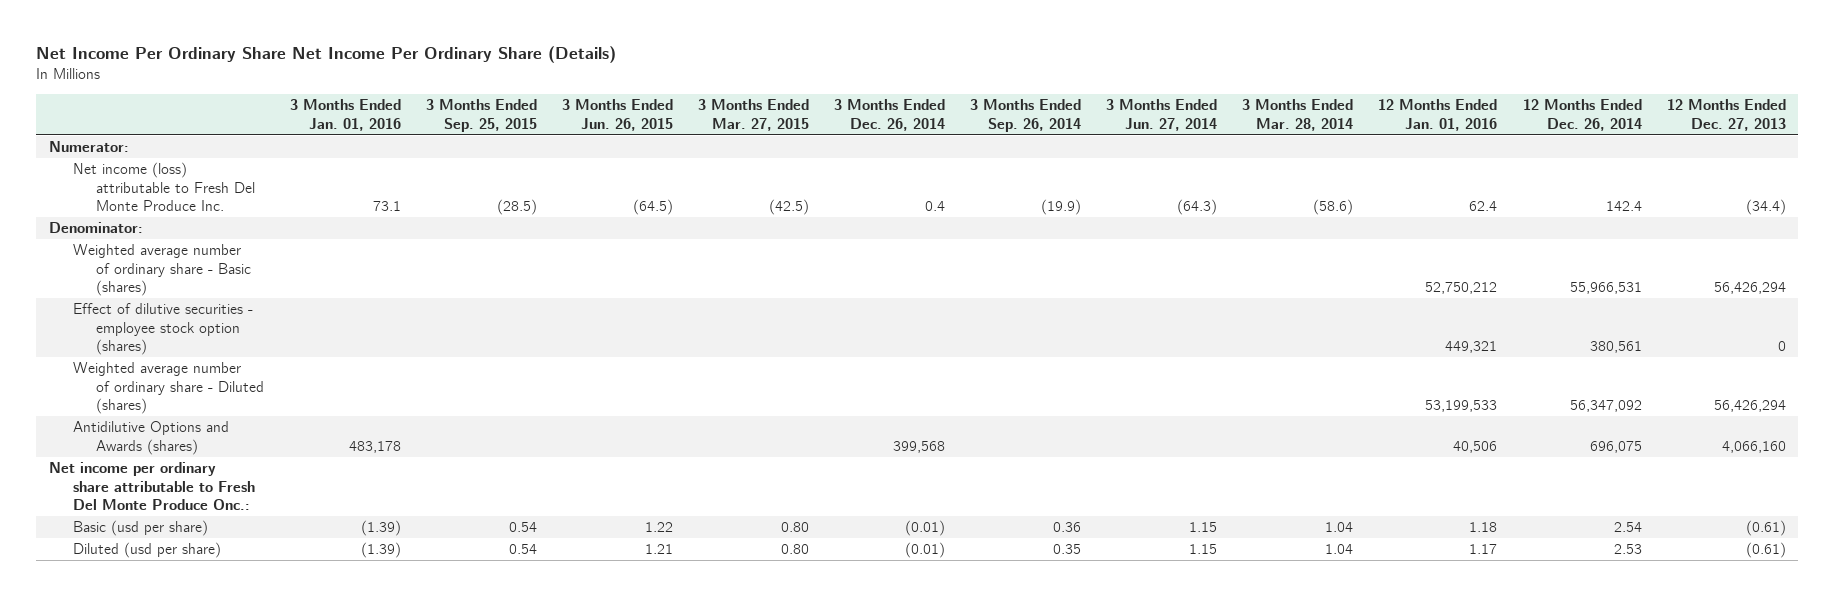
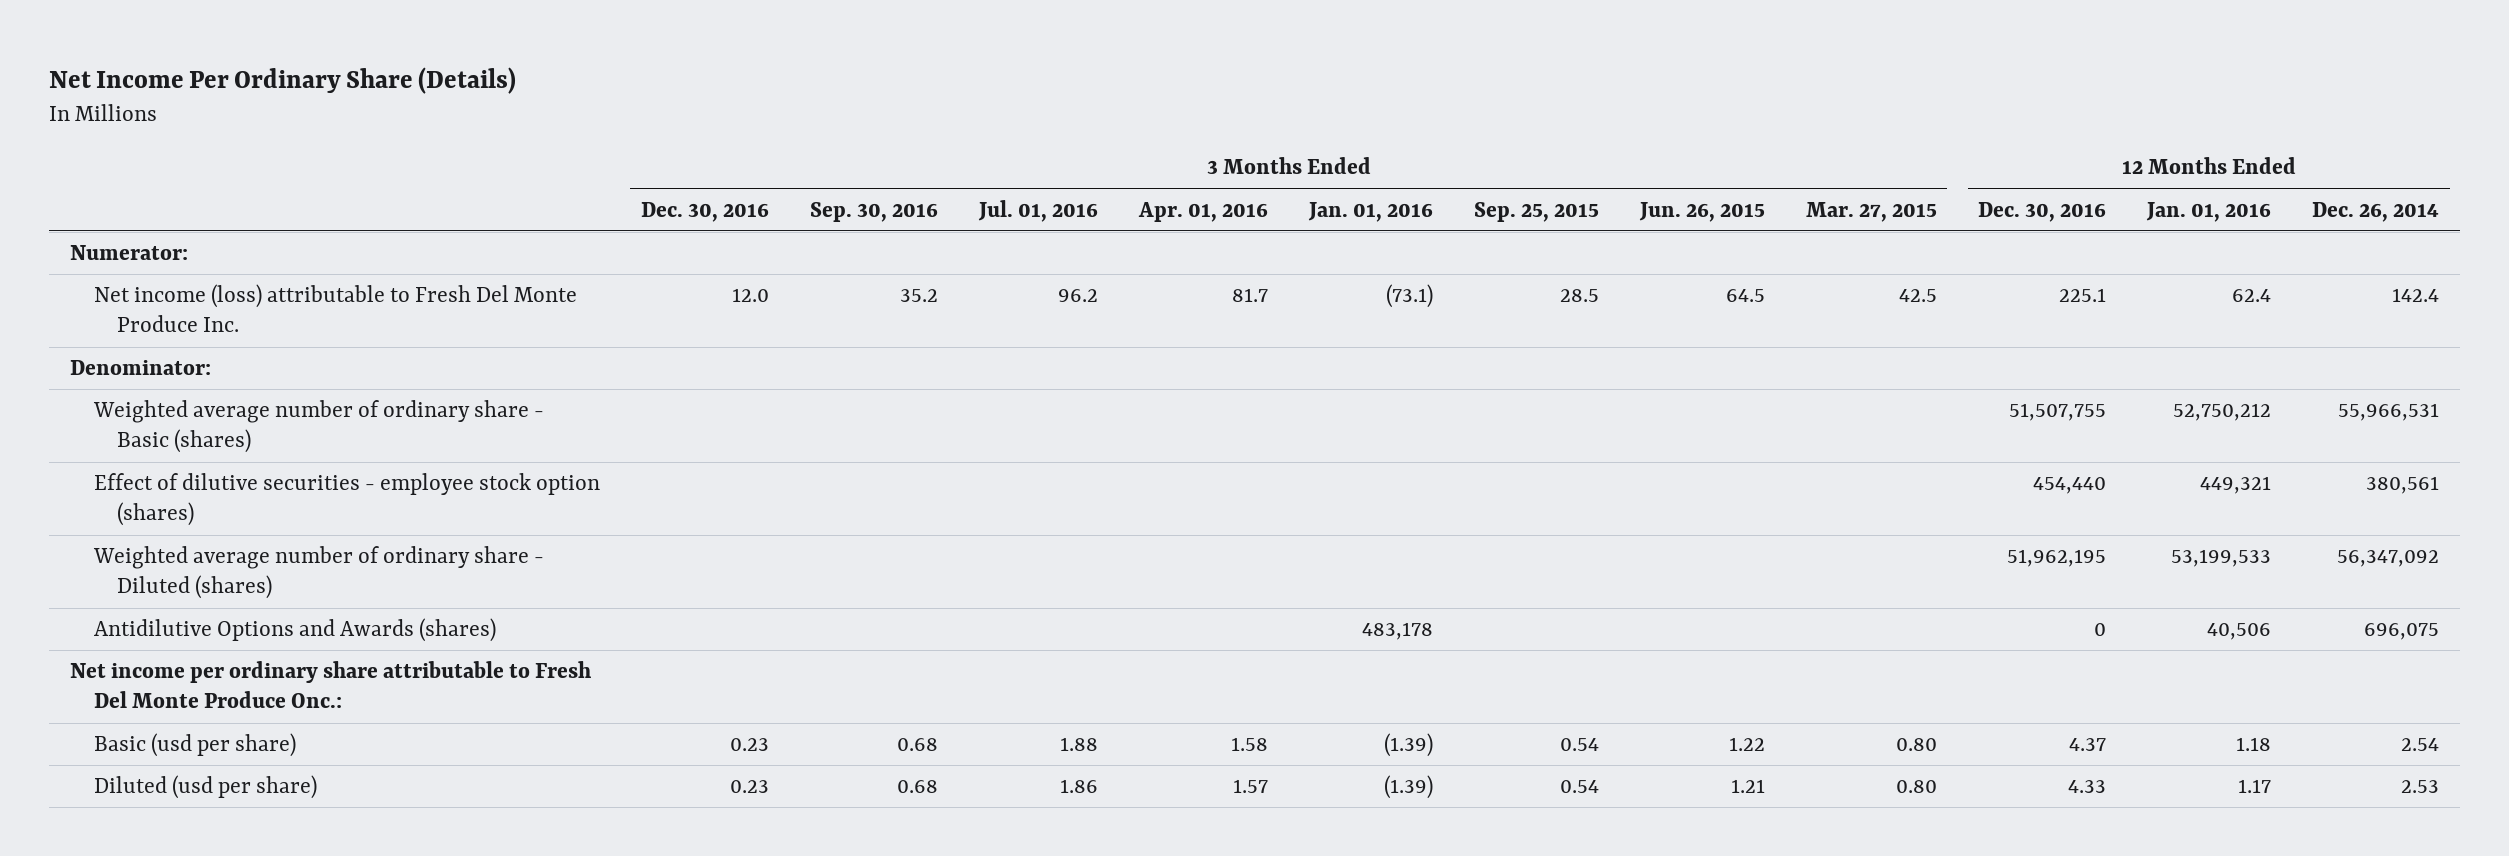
- Net Income Per Ordinary Share Net Income Per Ordinary Share (Details)
+ Net Income Per Ordinary Share (Details)
- | 3 Months Ended Jan. 01, 2016 | 3 Months Ended Sep. 25, 2015 | 3 Months Ended Jun. 26, 2015 | 3 Months Ended Mar. 27, 2015 | 3 Months Ended Dec. 26, 2014 | 3 Months Ended Sep. 26, 2014 | 3 Months Ended Jun. 27, 2014 | 3 Months Ended Mar. 28, 2014 | 12 Months Ended Jan. 01, 2016 | 12 Months Ended Dec. 26, 2014 | 12 Months Ended Dec. 27, 2013
+ | 3 Months Ended Dec. 30, 2016 | 3 Months Ended Sep. 30, 2016 | 3 Months Ended Jul. 01, 2016 | 3 Months Ended Apr. 01, 2016 | 3 Months Ended Jan. 01, 2016 | 3 Months Ended Sep. 25, 2015 | 3 Months Ended Jun. 26, 2015 | 3 Months Ended Mar. 27, 2015 | 12 Months Ended Dec. 30, 2016 | 12 Months Ended Jan. 01, 2016 | 12 Months Ended Dec. 26, 2014
- Net income (loss) attributable to Fresh Del Monte Produce Inc. | 73.1 | (28.5) | (64.5) | (42.5) | 0.4 | (19.9) | (64.3) | (58.6) | 62.4 | 142.4 | (34.4)
+ Net income (loss) attributable to Fresh Del Monte Produce Inc. | 12.0 | 35.2 | 96.2 | 81.7 | (73.1) | 28.5 | 64.5 | 42.5 | 225.1 | 62.4 | 142.4

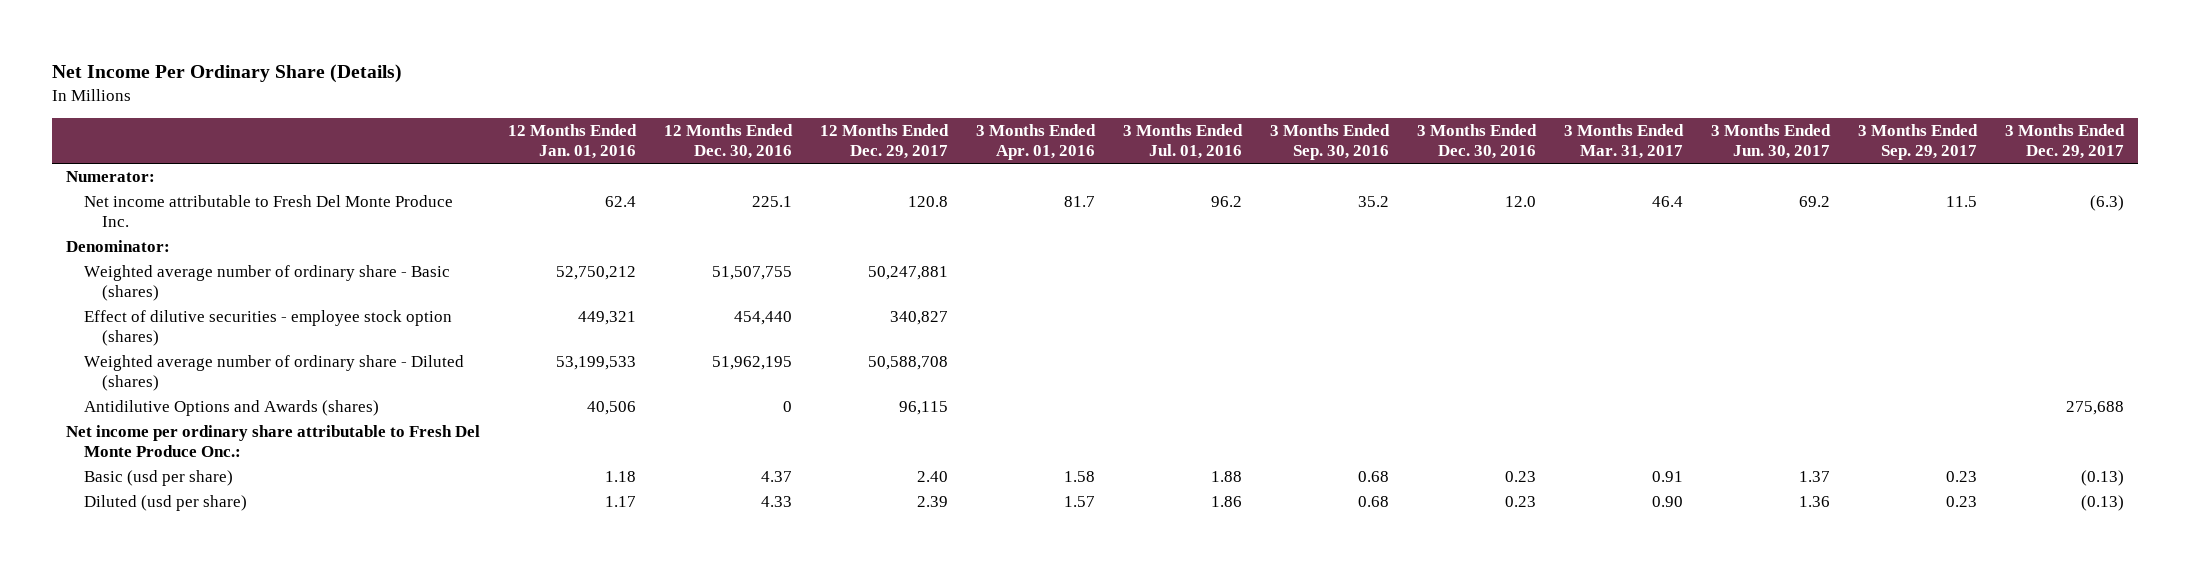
- | 3 Months Ended Dec. 30, 2016 | 3 Months Ended Sep. 30, 2016 | 3 Months Ended Jul. 01, 2016 | 3 Months Ended Apr. 01, 2016 | 3 Months Ended Jan. 01, 2016 | 3 Months Ended Sep. 25, 2015 | 3 Months Ended Jun. 26, 2015 | 3 Months Ended Mar. 27, 2015 | 12 Months Ended Dec. 30, 2016 | 12 Months Ended Jan. 01, 2016 | 12 Months Ended Dec. 26, 2014
+ | 12 Months Ended Jan. 01, 2016 | 12 Months Ended Dec. 30, 2016 | 12 Months Ended Dec. 29, 2017 | 3 Months Ended Apr. 01, 2016 | 3 Months Ended Jul. 01, 2016 | 3 Months Ended Sep. 30, 2016 | 3 Months Ended Dec. 30, 2016 | 3 Months Ended Mar. 31, 2017 | 3 Months Ended Jun. 30, 2017 | 3 Months Ended Sep. 29, 2017 | 3 Months Ended Dec. 29, 2017
- Net income (loss) attributable to Fresh Del Monte Produce Inc. | 12.0 | 35.2 | 96.2 | 81.7 | (73.1) | 28.5 | 64.5 | 42.5 | 225.1 | 62.4 | 142.4
+ Net income attributable to Fresh Del Monte Produce Inc. | 62.4 | 225.1 | 120.8 | 81.7 | 96.2 | 35.2 | 12.0 | 46.4 | 69.2 | 11.5 | (6.3)

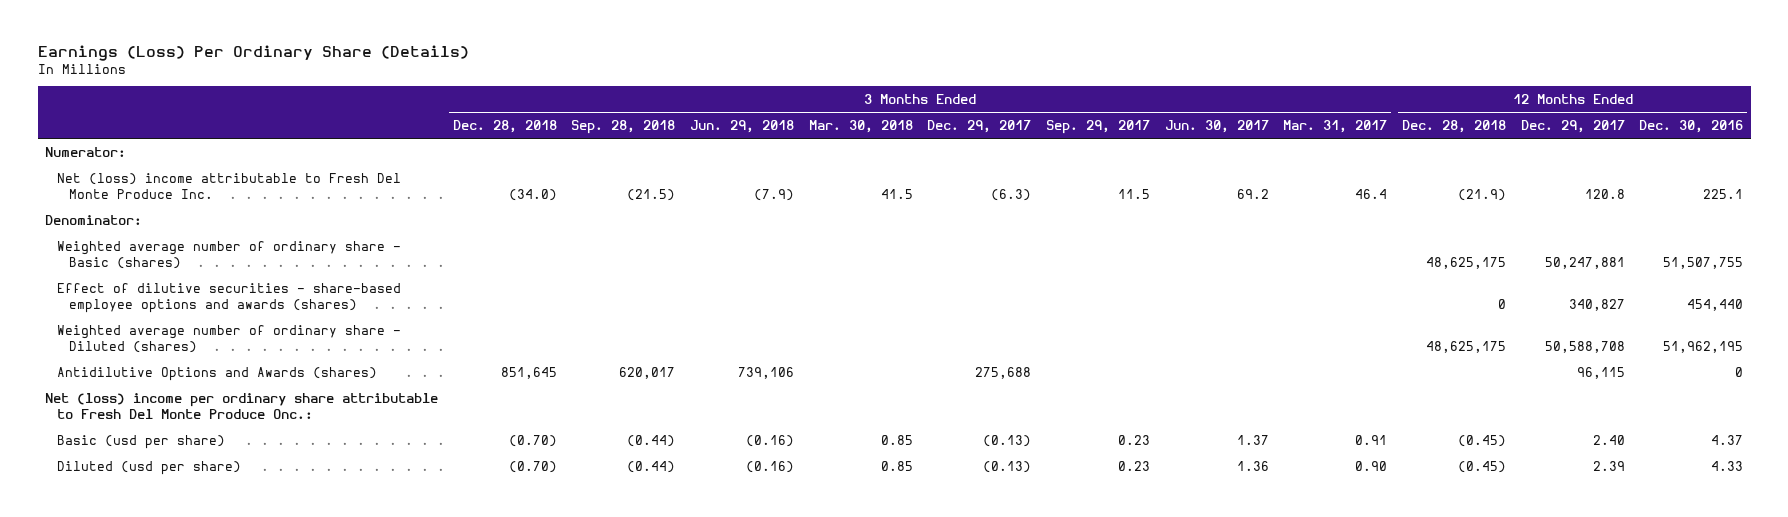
- Net Income Per Ordinary Share (Details)
+ Earnings (Loss) Per Ordinary Share (Details)
- | 12 Months Ended Jan. 01, 2016 | 12 Months Ended Dec. 30, 2016 | 12 Months Ended Dec. 29, 2017 | 3 Months Ended Apr. 01, 2016 | 3 Months Ended Jul. 01, 2016 | 3 Months Ended Sep. 30, 2016 | 3 Months Ended Dec. 30, 2016 | 3 Months Ended Mar. 31, 2017 | 3 Months Ended Jun. 30, 2017 | 3 Months Ended Sep. 29, 2017 | 3 Months Ended Dec. 29, 2017
+ | 3 Months Ended Dec. 28, 2018 | 3 Months Ended Sep. 28, 2018 | 3 Months Ended Jun. 29, 2018 | 3 Months Ended Mar. 30, 2018 | 3 Months Ended Dec. 29, 2017 | 3 Months Ended Sep. 29, 2017 | 3 Months Ended Jun. 30, 2017 | 3 Months Ended Mar. 31, 2017 | 12 Months Ended Dec. 28, 2018 | 12 Months Ended Dec. 29, 2017 | 12 Months Ended Dec. 30, 2016
- Net income attributable to Fresh Del Monte Produce Inc. | 62.4 | 225.1 | 120.8 | 81.7 | 96.2 | 35.2 | 12.0 | 46.4 | 69.2 | 11.5 | (6.3)
+ Net (loss) income attributable to Fresh Del Monte Produce Inc. | (34.0) | (21.5) | (7.9) | 41.5 | (6.3) | 11.5 | 69.2 | 46.4 | (21.9) | 120.8 | 225.1
- Effect of dilutive securities - employee stock option (shares) | 449,321 | 454,440 | 340,827 | | | | | | | |
+ Effect of dilutive securities - share-based employee options and awards (shares) | | | | | | | | | 0 | 340,827 | 454,440
- Net income per ordinary share attributable to Fresh Del Monte Produce Onc.:
+ Net (loss) income per ordinary share attributable to Fresh Del Monte Produce Onc.:

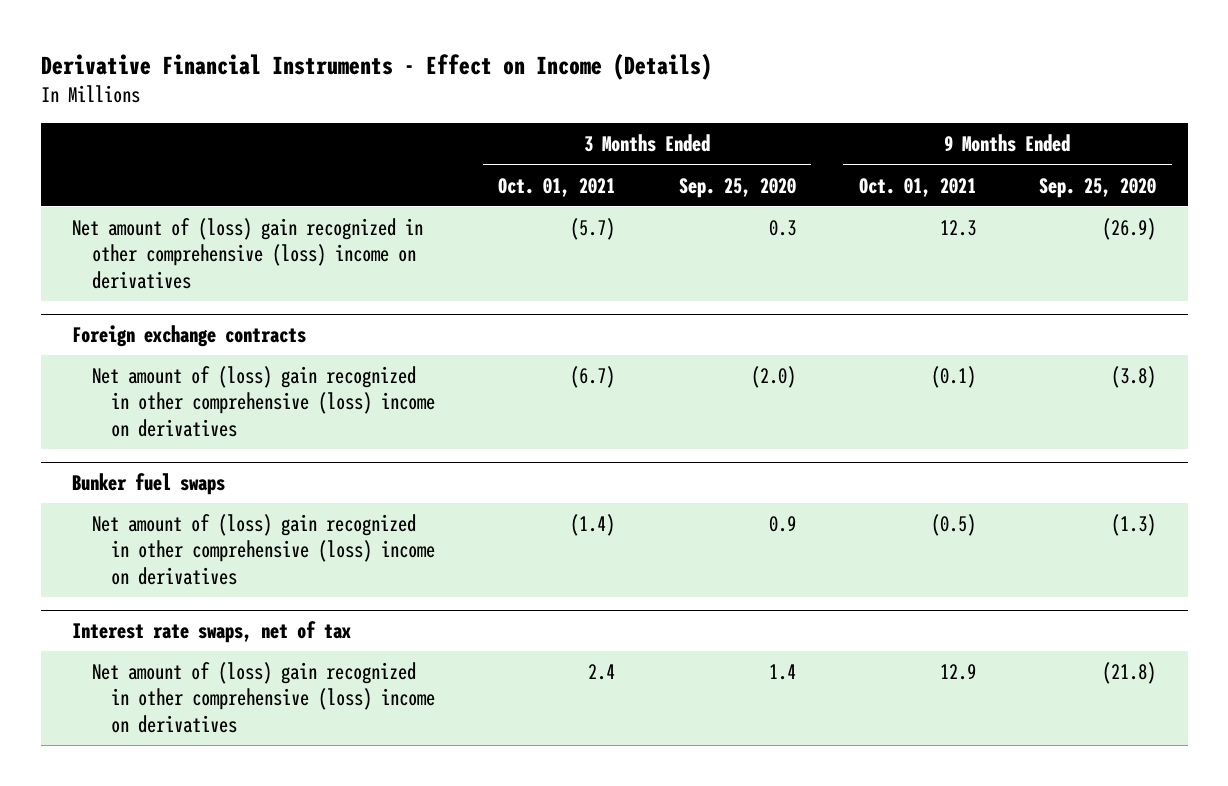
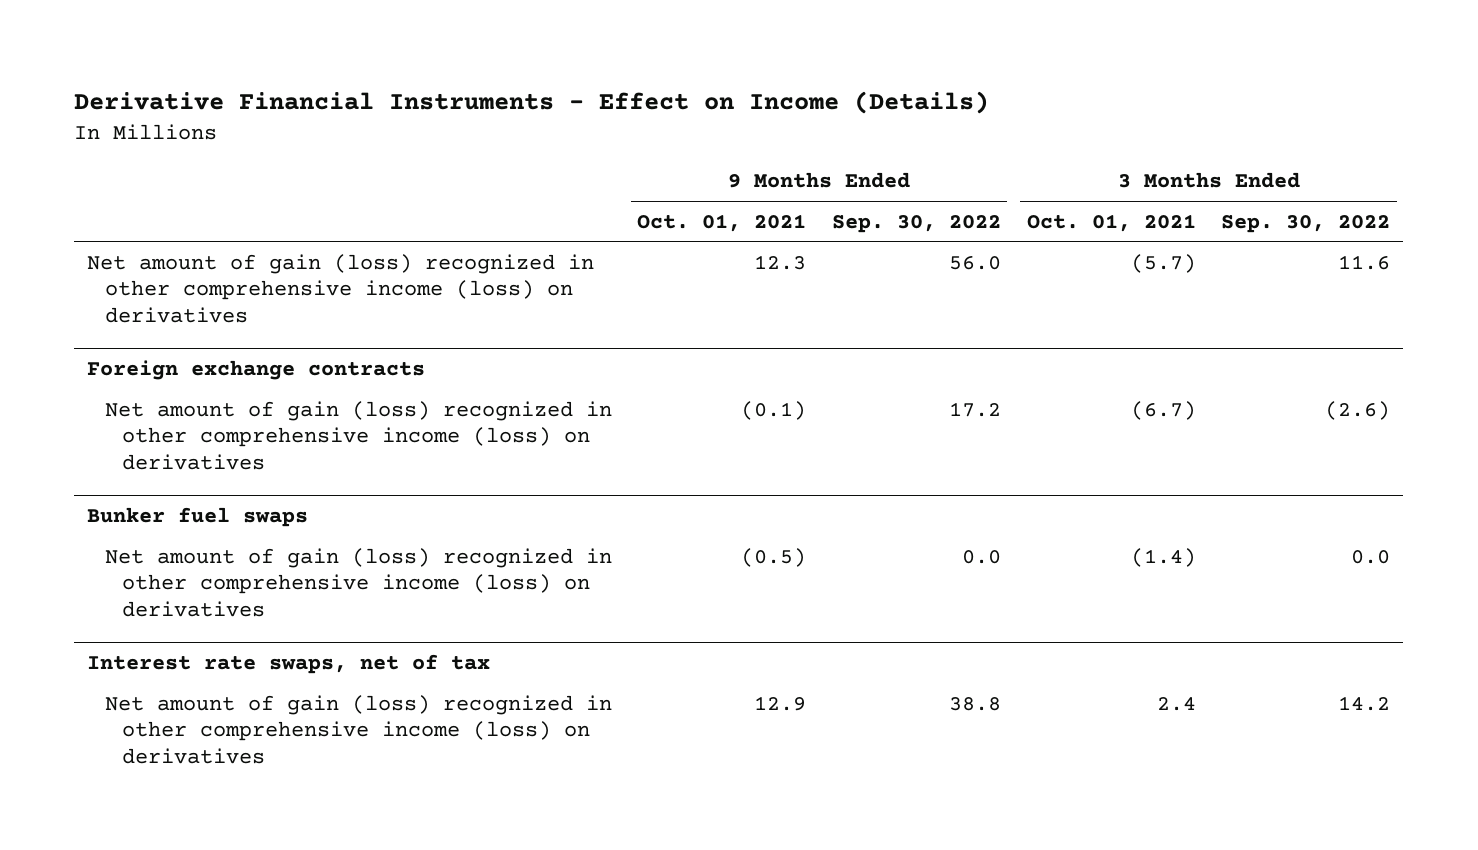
- | 3 Months Ended Oct. 01, 2021 | 3 Months Ended Sep. 25, 2020 | 9 Months Ended Oct. 01, 2021 | 9 Months Ended Sep. 25, 2020
+ | 9 Months Ended Oct. 01, 2021 | 9 Months Ended Sep. 30, 2022 | 3 Months Ended Oct. 01, 2021 | 3 Months Ended Sep. 30, 2022
- Net amount of (loss) gain recognized in other comprehensive (loss) income on derivatives | (5.7) | 0.3 | 12.3 | (26.9)
+ Net amount of gain (loss) recognized in other comprehensive income (loss) on derivatives | 12.3 | 56.0 | (5.7) | 11.6
@ Foreign exchange contracts
- Net amount of (loss) gain recognized in other comprehensive (loss) income on derivatives | (6.7) | (2.0) | (0.1) | (3.8)
+ Net amount of gain (loss) recognized in other comprehensive income (loss) on derivatives | (0.1) | 17.2 | (6.7) | (2.6)
@ Bunker fuel swaps
- Net amount of (loss) gain recognized in other comprehensive (loss) income on derivatives | (1.4) | 0.9 | (0.5) | (1.3)
+ Net amount of gain (loss) recognized in other comprehensive income (loss) on derivatives | (0.5) | 0.0 | (1.4) | 0.0
@ Interest rate swaps, net of tax
- Net amount of (loss) gain recognized in other comprehensive (loss) income on derivatives | 2.4 | 1.4 | 12.9 | (21.8)
+ Net amount of gain (loss) recognized in other comprehensive income (loss) on derivatives | 12.9 | 38.8 | 2.4 | 14.2

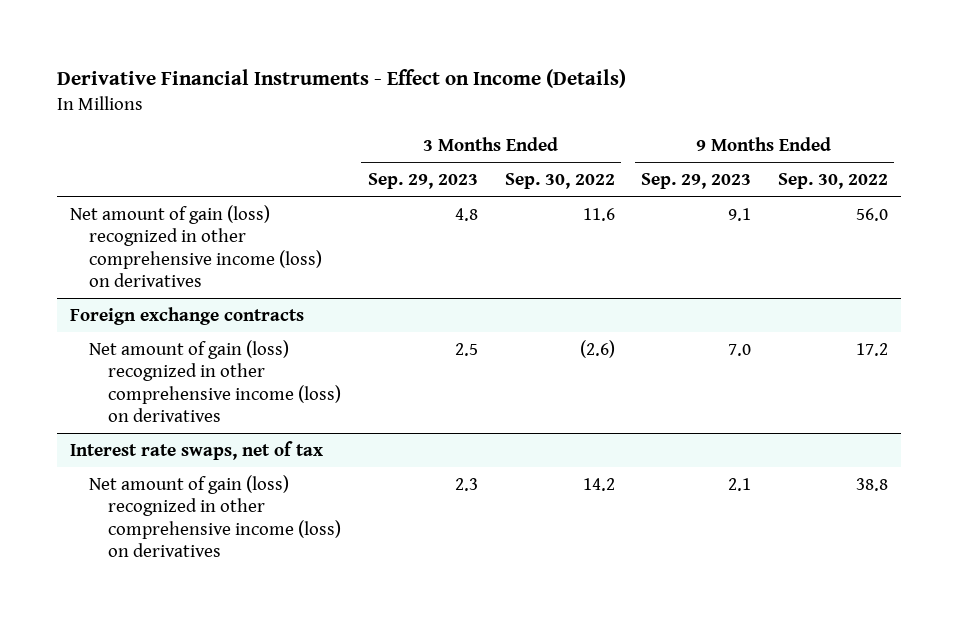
- | 9 Months Ended Oct. 01, 2021 | 9 Months Ended Sep. 30, 2022 | 3 Months Ended Oct. 01, 2021 | 3 Months Ended Sep. 30, 2022
+ | 3 Months Ended Sep. 29, 2023 | 3 Months Ended Sep. 30, 2022 | 9 Months Ended Sep. 29, 2023 | 9 Months Ended Sep. 30, 2022
- Bunker fuel swaps
- Net amount of gain (loss) recognized in other comprehensive income (loss) on derivatives | (0.5) | 0.0 | (1.4) | 0.0

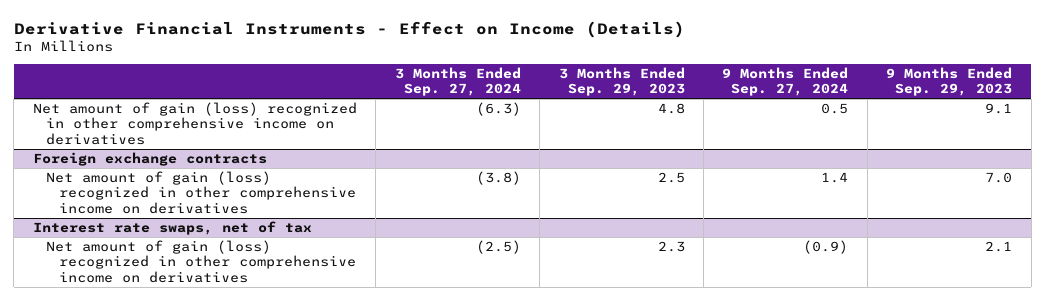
- | 3 Months Ended Sep. 29, 2023 | 3 Months Ended Sep. 30, 2022 | 9 Months Ended Sep. 29, 2023 | 9 Months Ended Sep. 30, 2022
+ | 3 Months Ended Sep. 27, 2024 | 3 Months Ended Sep. 29, 2023 | 9 Months Ended Sep. 27, 2024 | 9 Months Ended Sep. 29, 2023
- Net amount of gain (loss) recognized in other comprehensive income (loss) on derivatives | 4.8 | 11.6 | 9.1 | 56.0
+ Net amount of gain (loss) recognized in other comprehensive income on derivatives | (6.3) | 4.8 | 0.5 | 9.1
@ Foreign exchange contracts
- Net amount of gain (loss) recognized in other comprehensive income (loss) on derivatives | 2.5 | (2.6) | 7.0 | 17.2
+ Net amount of gain (loss) recognized in other comprehensive income on derivatives | (3.8) | 2.5 | 1.4 | 7.0
@ Interest rate swaps, net of tax
- Net amount of gain (loss) recognized in other comprehensive income (loss) on derivatives | 2.3 | 14.2 | 2.1 | 38.8
+ Net amount of gain (loss) recognized in other comprehensive income on derivatives | (2.5) | 2.3 | (0.9) | 2.1

